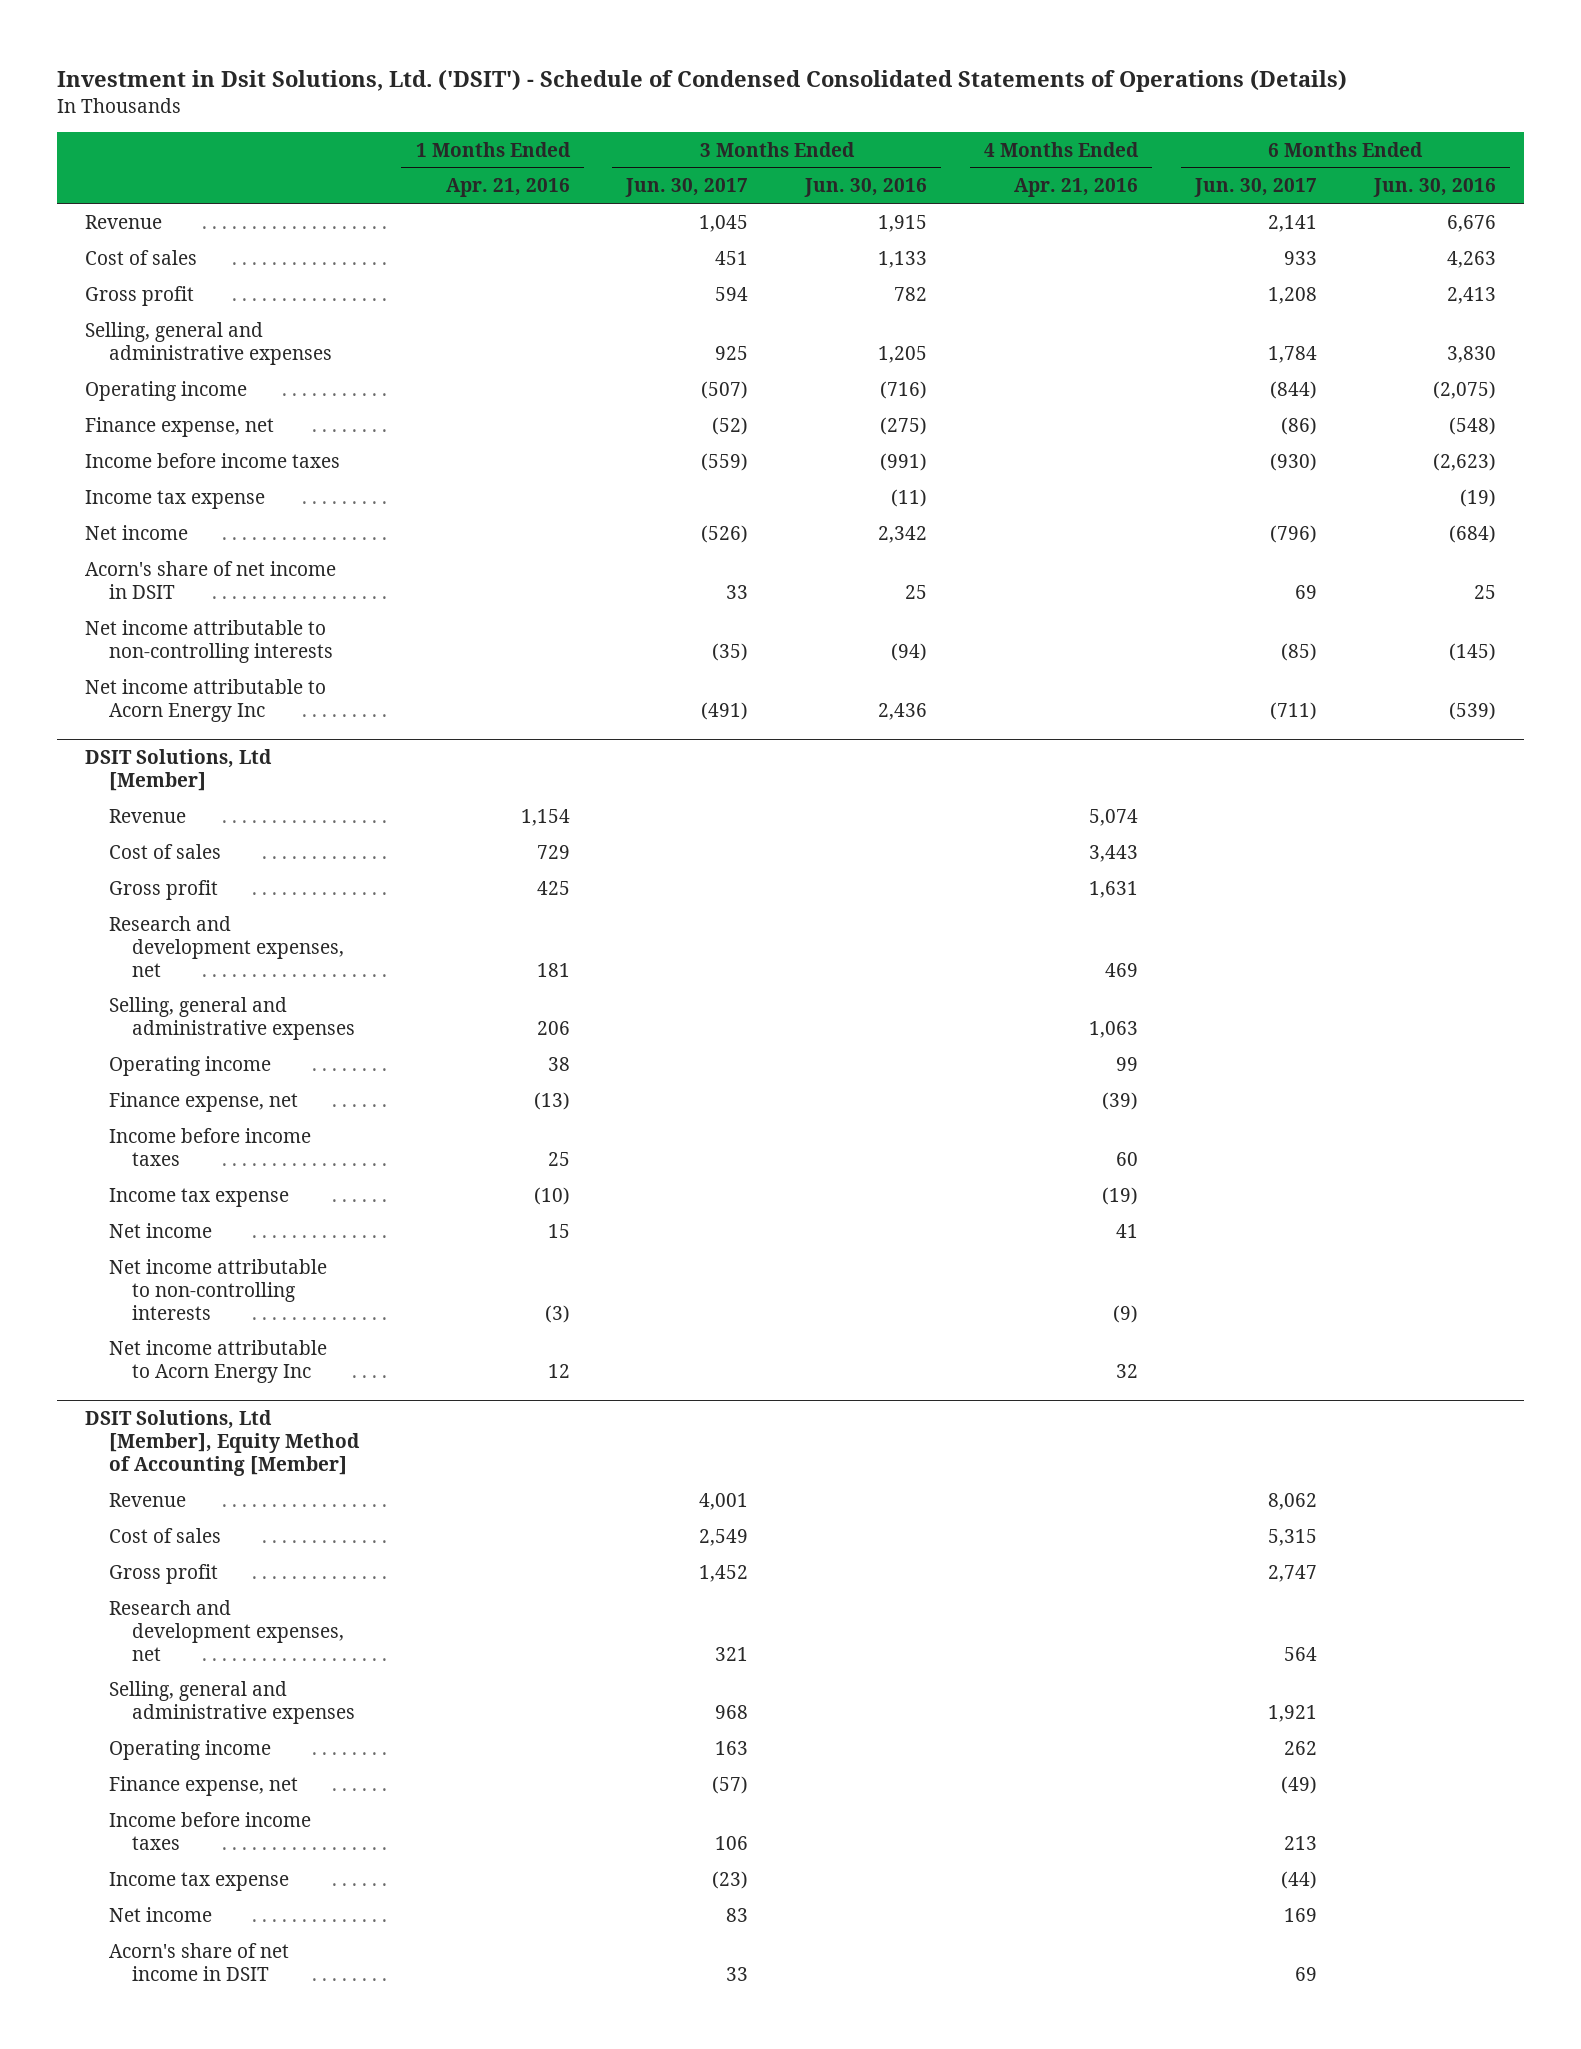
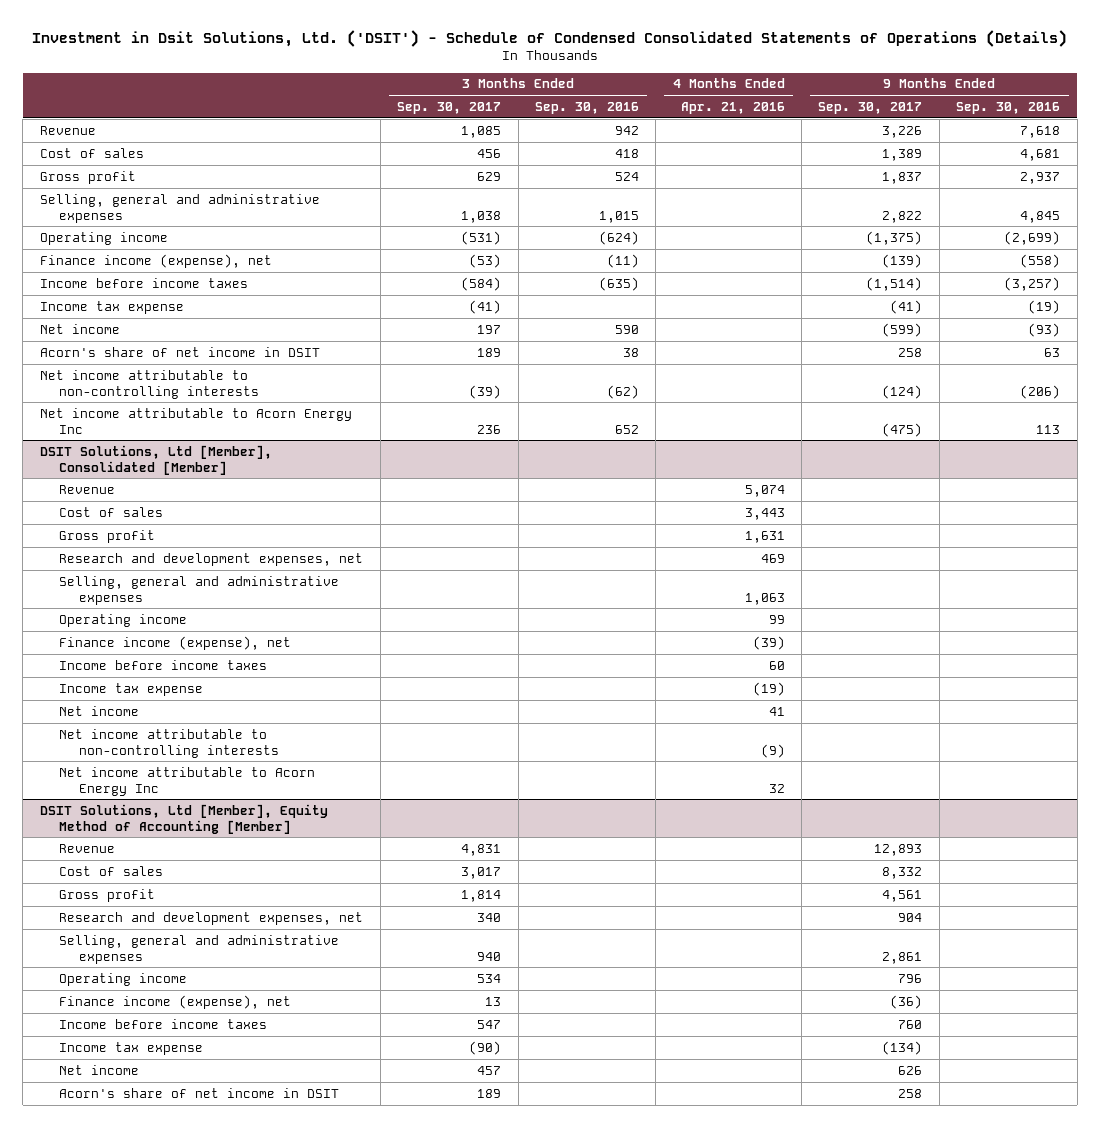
- | 1 Months Ended Apr. 21, 2016 | 3 Months Ended Jun. 30, 2017 | 3 Months Ended Jun. 30, 2016 | 4 Months Ended Apr. 21, 2016 | 6 Months Ended Jun. 30, 2017 | 6 Months Ended Jun. 30, 2016
+ | 3 Months Ended Sep. 30, 2017 | 3 Months Ended Sep. 30, 2016 | 4 Months Ended Apr. 21, 2016 | 9 Months Ended Sep. 30, 2017 | 9 Months Ended Sep. 30, 2016
- Finance expense, net | | (52) | (275) | | (86) | (548)
+ Finance income (expense), net | (53) | (11) | | (139) | (558)
- DSIT Solutions, Ltd [Member]
+ DSIT Solutions, Ltd [Member], Consolidated [Member]
- Finance expense, net | (13) | | | (39) | |
+ Finance income (expense), net | | | (39) | |
@ DSIT Solutions, Ltd [Member], Equity Method of Accounting [Member]
- Finance expense, net | | (57) | | | (49) |
+ Finance income (expense), net | 13 | | | (36) |

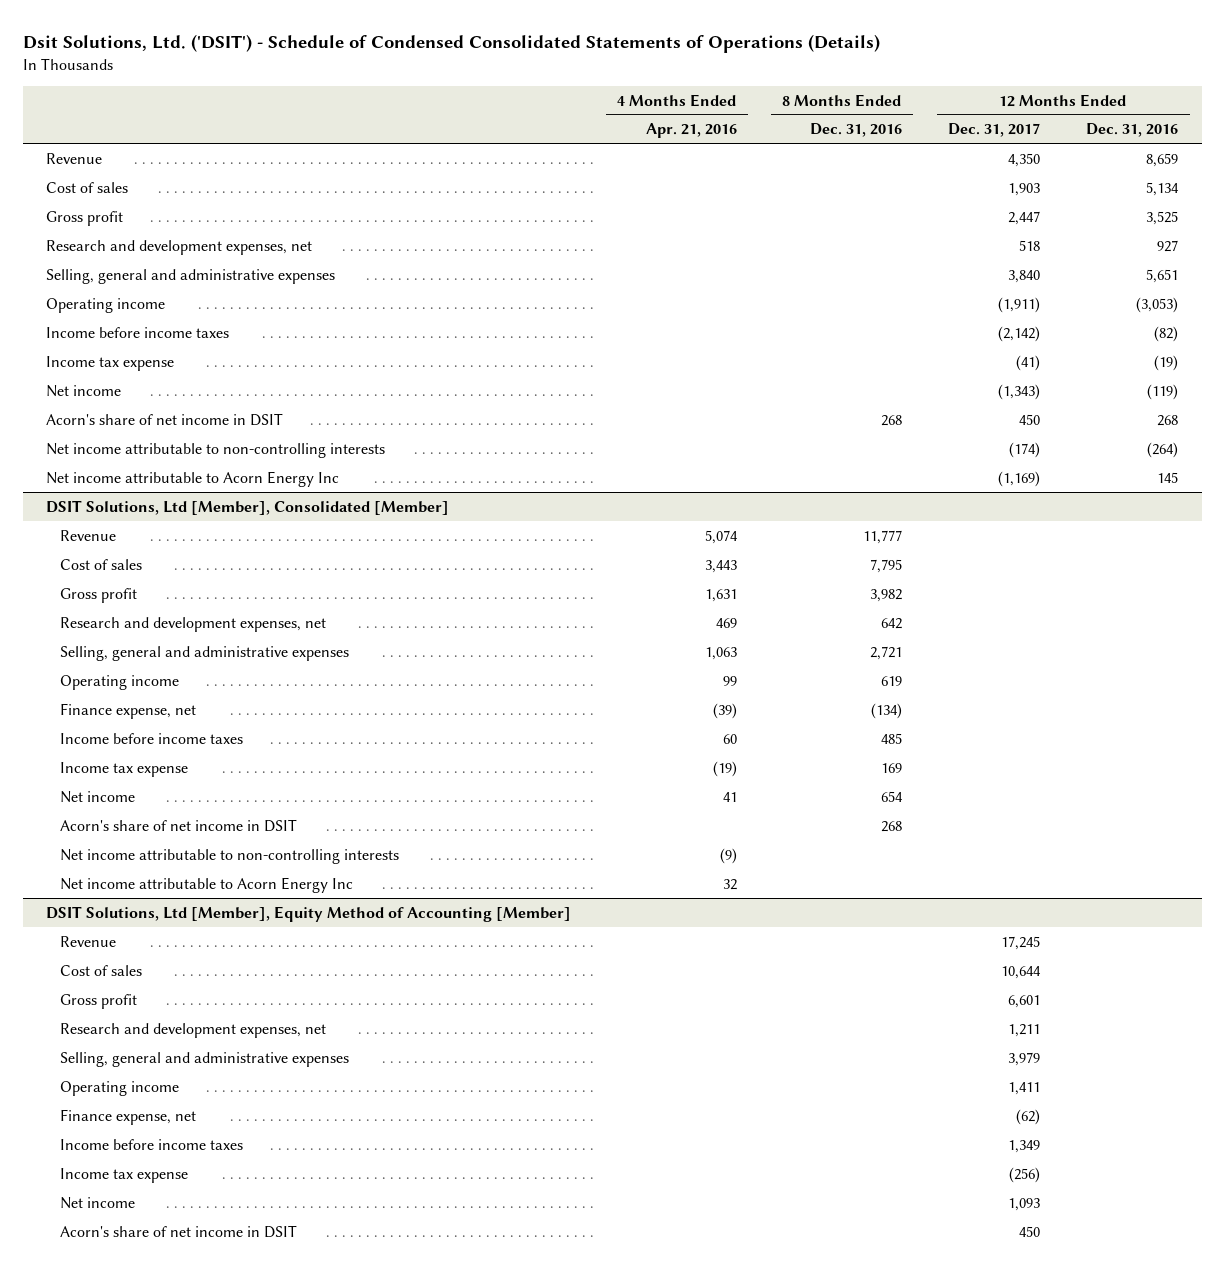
- Investment in Dsit Solutions, Ltd. ('DSIT') - Schedule of Condensed Consolidated Statements of Operations (Details)
+ Dsit Solutions, Ltd. ('DSIT') - Schedule of Condensed Consolidated Statements of Operations (Details)
- | 3 Months Ended Sep. 30, 2017 | 3 Months Ended Sep. 30, 2016 | 4 Months Ended Apr. 21, 2016 | 9 Months Ended Sep. 30, 2017 | 9 Months Ended Sep. 30, 2016
+ | 4 Months Ended Apr. 21, 2016 | 8 Months Ended Dec. 31, 2016 | 12 Months Ended Dec. 31, 2017 | 12 Months Ended Dec. 31, 2016
+ Research and development expenses, net | | | 518 | 927
- Finance income (expense), net | (53) | (11) | | (139) | (558)
@ DSIT Solutions, Ltd [Member], Consolidated [Member]
- Finance income (expense), net | | | (39) | |
+ Finance expense, net | (39) | (134) | |
+ Acorn's share of net income in DSIT | | 268 | |
@ DSIT Solutions, Ltd [Member], Equity Method of Accounting [Member]
- Finance income (expense), net | 13 | | | (36) |
+ Finance expense, net | | | (62) |

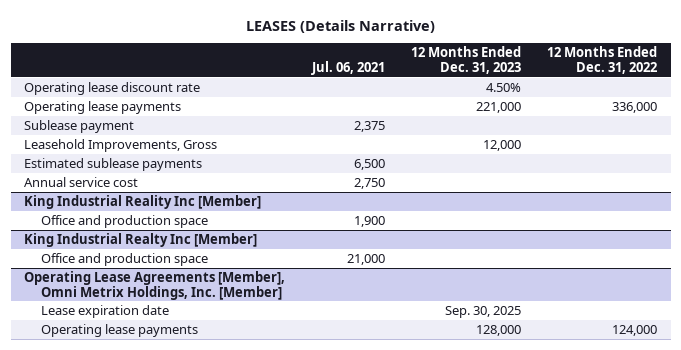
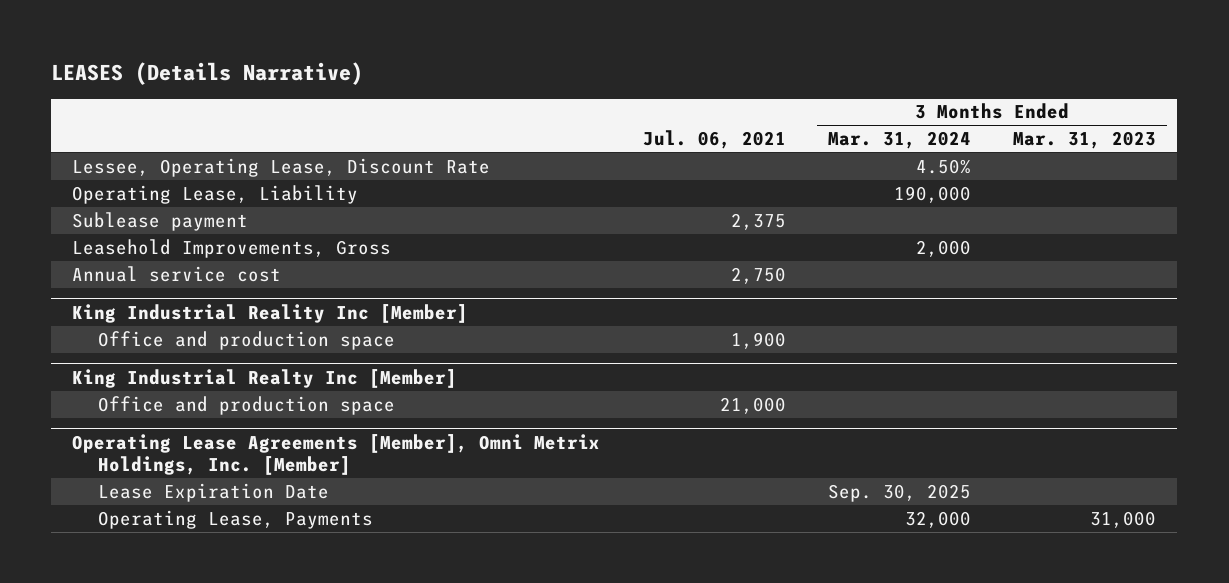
- | Jul. 06, 2021 | 12 Months Ended Dec. 31, 2023 | 12 Months Ended Dec. 31, 2022
+ | Jul. 06, 2021 | 3 Months Ended Mar. 31, 2024 | 3 Months Ended Mar. 31, 2023
- Operating lease discount rate | | 4.50% |
- Operating lease payments | | 221,000 | 336,000
+ Lessee, Operating Lease, Discount Rate | | 4.50% |
+ Operating Lease, Liability | | 190,000 |
- Estimated sublease payments | 6,500 | |
@ Operating Lease Agreements [Member], Omni Metrix Holdings, Inc. [Member]
- Lease expiration date | | Sep. 30, 2025 |
- Operating lease payments | | 128,000 | 124,000
+ Lease Expiration Date | | Sep. 30, 2025 |
+ Operating Lease, Payments | | 32,000 | 31,000

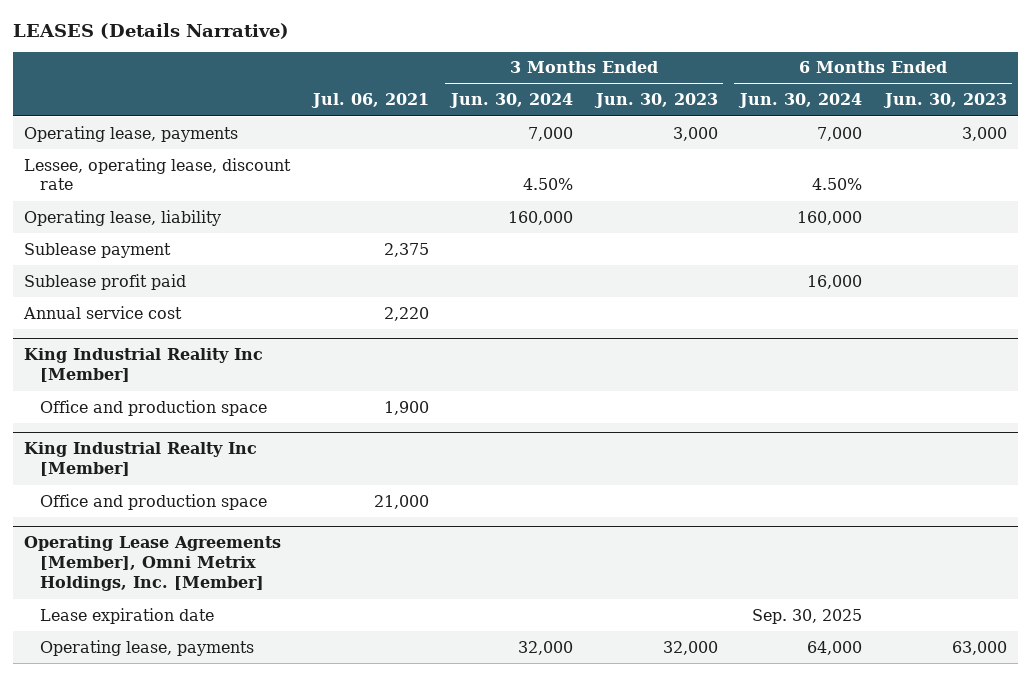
- | Jul. 06, 2021 | 3 Months Ended Mar. 31, 2024 | 3 Months Ended Mar. 31, 2023
+ | Jul. 06, 2021 | 3 Months Ended Jun. 30, 2024 | 3 Months Ended Jun. 30, 2023 | 6 Months Ended Jun. 30, 2024 | 6 Months Ended Jun. 30, 2023
- Lessee, Operating Lease, Discount Rate | | 4.50% |
- Operating Lease, Liability | | 190,000 |
+ Operating lease, payments | | 7,000 | 3,000 | 7,000 | 3,000
+ Lessee, operating lease, discount rate | | 4.50% | | 4.50% |
+ Operating lease, liability | | 160,000 | | 160,000 |
- Leasehold Improvements, Gross | | 2,000 |
- Annual service cost | 2,750 | |
+ Sublease profit paid | | | | 16,000 |
+ Annual service cost | 2,220 | | | |
@ Operating Lease Agreements [Member], Omni Metrix Holdings, Inc. [Member]
- Lease Expiration Date | | Sep. 30, 2025 |
- Operating Lease, Payments | | 32,000 | 31,000
+ Lease expiration date | | | | Sep. 30, 2025 |
+ Operating lease, payments | | 32,000 | 32,000 | 64,000 | 63,000

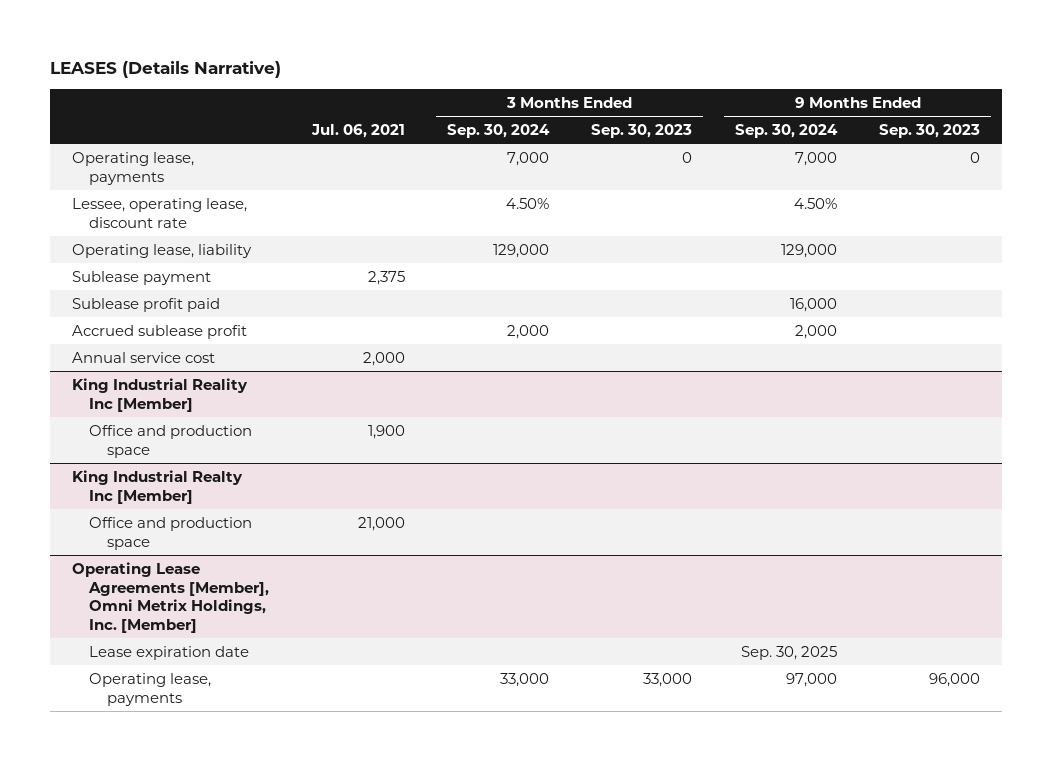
- | Jul. 06, 2021 | 3 Months Ended Jun. 30, 2024 | 3 Months Ended Jun. 30, 2023 | 6 Months Ended Jun. 30, 2024 | 6 Months Ended Jun. 30, 2023
+ | Jul. 06, 2021 | 3 Months Ended Sep. 30, 2024 | 3 Months Ended Sep. 30, 2023 | 9 Months Ended Sep. 30, 2024 | 9 Months Ended Sep. 30, 2023
- Annual service cost | 2,220 | | | |
+ Accrued sublease profit | | 2,000 | | 2,000 |
+ Annual service cost | 2,000 | | | |

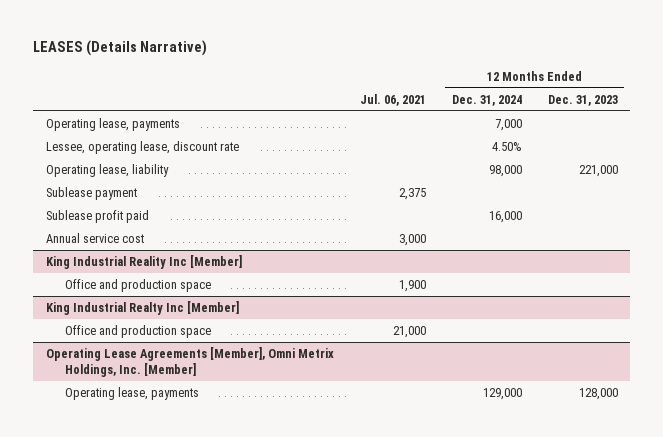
- | Jul. 06, 2021 | 3 Months Ended Sep. 30, 2024 | 3 Months Ended Sep. 30, 2023 | 9 Months Ended Sep. 30, 2024 | 9 Months Ended Sep. 30, 2023
+ | Jul. 06, 2021 | 12 Months Ended Dec. 31, 2024 | 12 Months Ended Dec. 31, 2023
- Accrued sublease profit | | 2,000 | | 2,000 |
- Annual service cost | 2,000 | | | |
+ Annual service cost | 3,000 | |
@ Operating Lease Agreements [Member], Omni Metrix Holdings, Inc. [Member]
- Lease expiration date | | | | Sep. 30, 2025 |

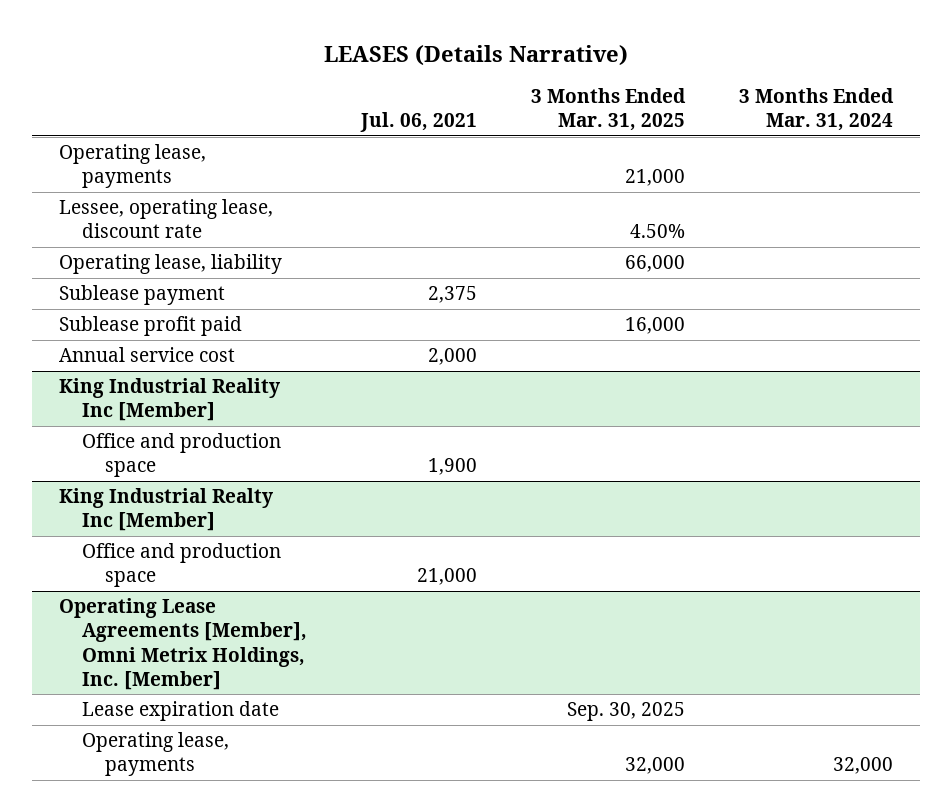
- | Jul. 06, 2021 | 12 Months Ended Dec. 31, 2024 | 12 Months Ended Dec. 31, 2023
+ | Jul. 06, 2021 | 3 Months Ended Mar. 31, 2025 | 3 Months Ended Mar. 31, 2024
- Annual service cost | 3,000 | |
+ Annual service cost | 2,000 | |
@ Operating Lease Agreements [Member], Omni Metrix Holdings, Inc. [Member]
+ Lease expiration date | | Sep. 30, 2025 |

